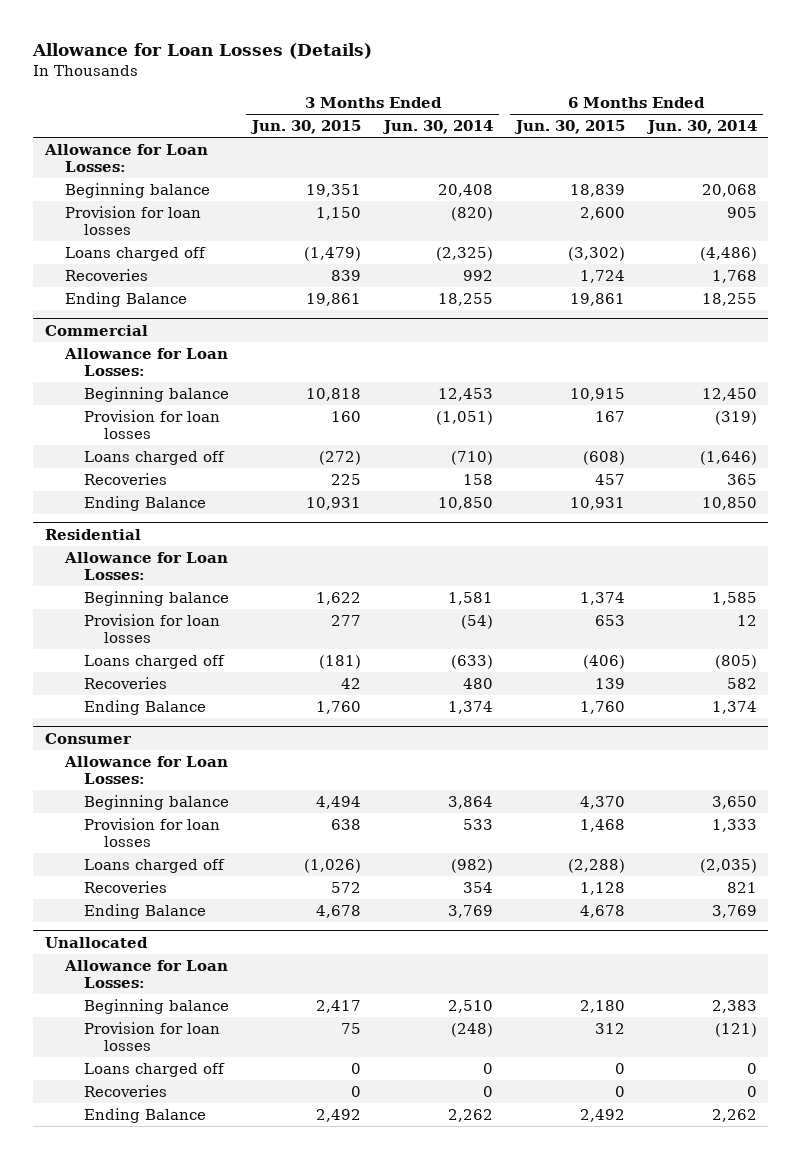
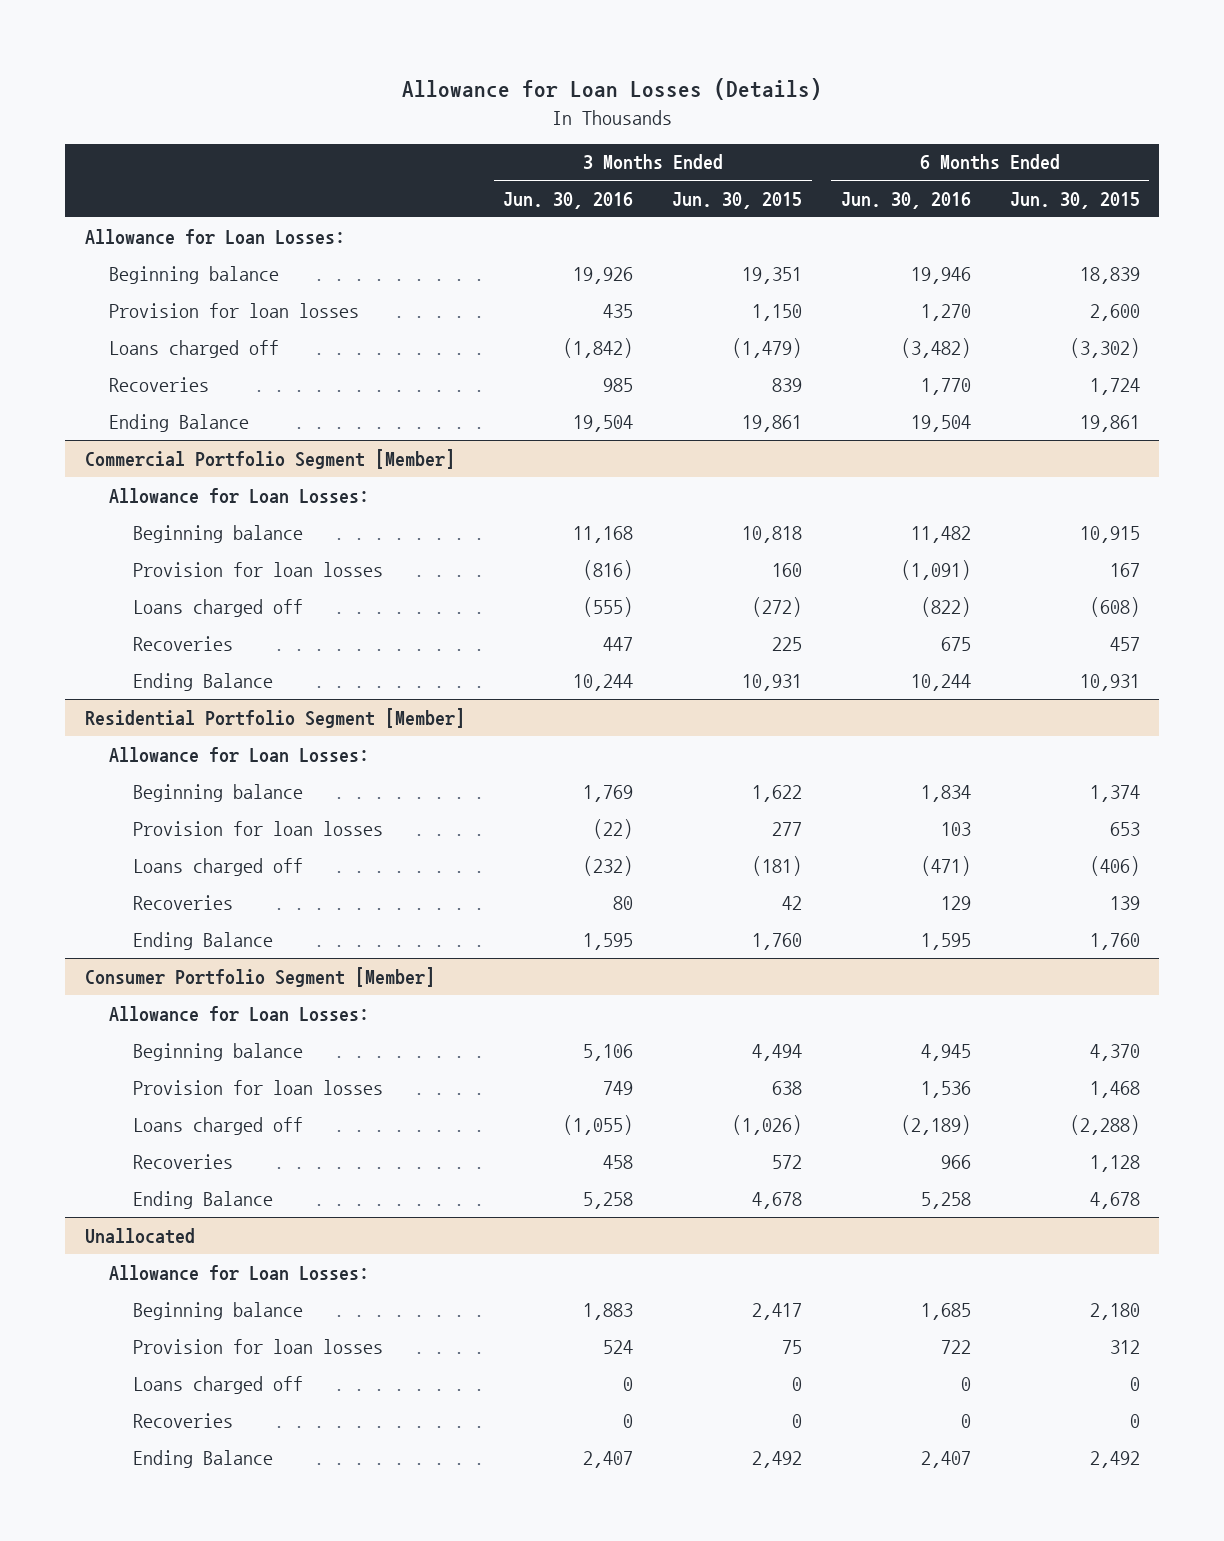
- | 3 Months Ended Jun. 30, 2015 | 3 Months Ended Jun. 30, 2014 | 6 Months Ended Jun. 30, 2015 | 6 Months Ended Jun. 30, 2014
+ | 3 Months Ended Jun. 30, 2016 | 3 Months Ended Jun. 30, 2015 | 6 Months Ended Jun. 30, 2016 | 6 Months Ended Jun. 30, 2015
- Commercial
+ Commercial Portfolio Segment [Member]
- Residential
+ Residential Portfolio Segment [Member]
- Consumer
+ Consumer Portfolio Segment [Member]

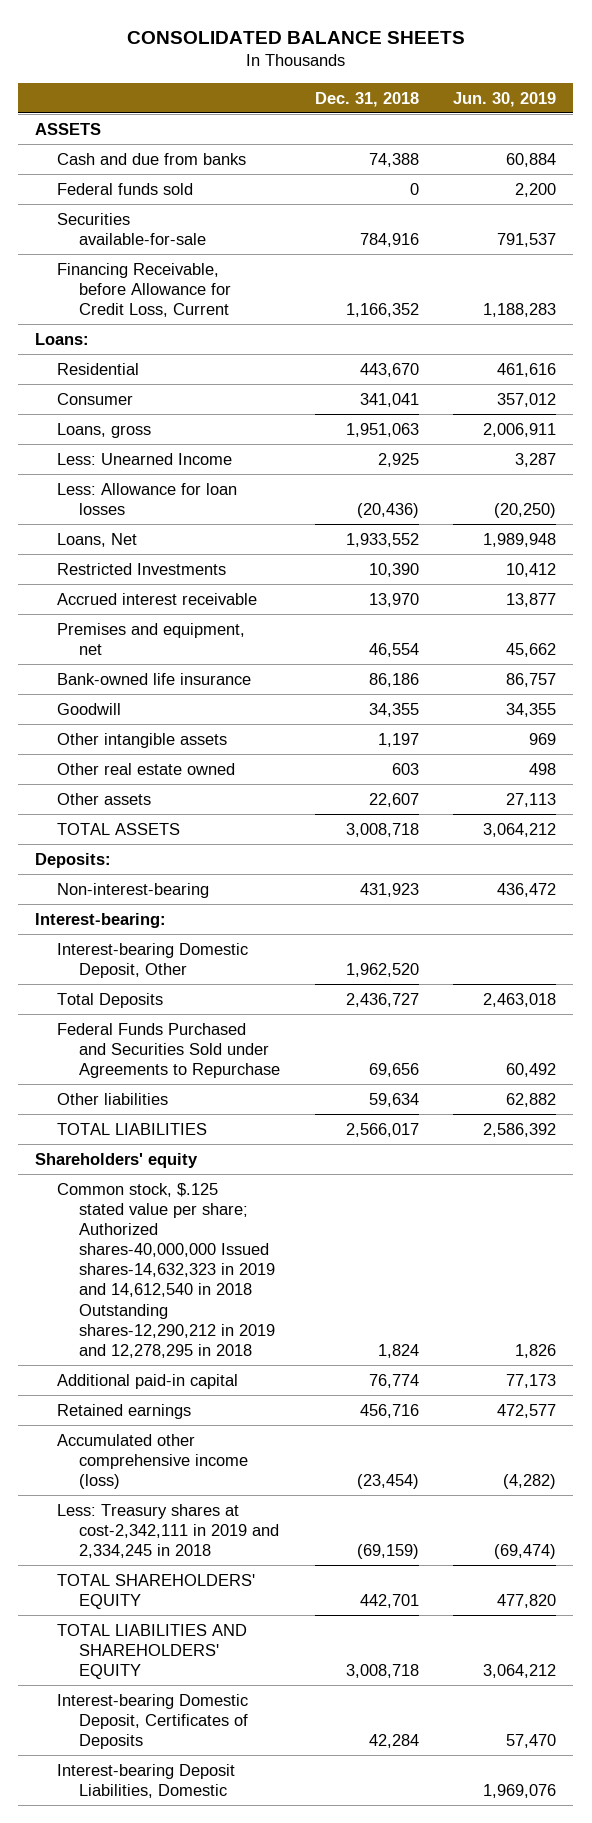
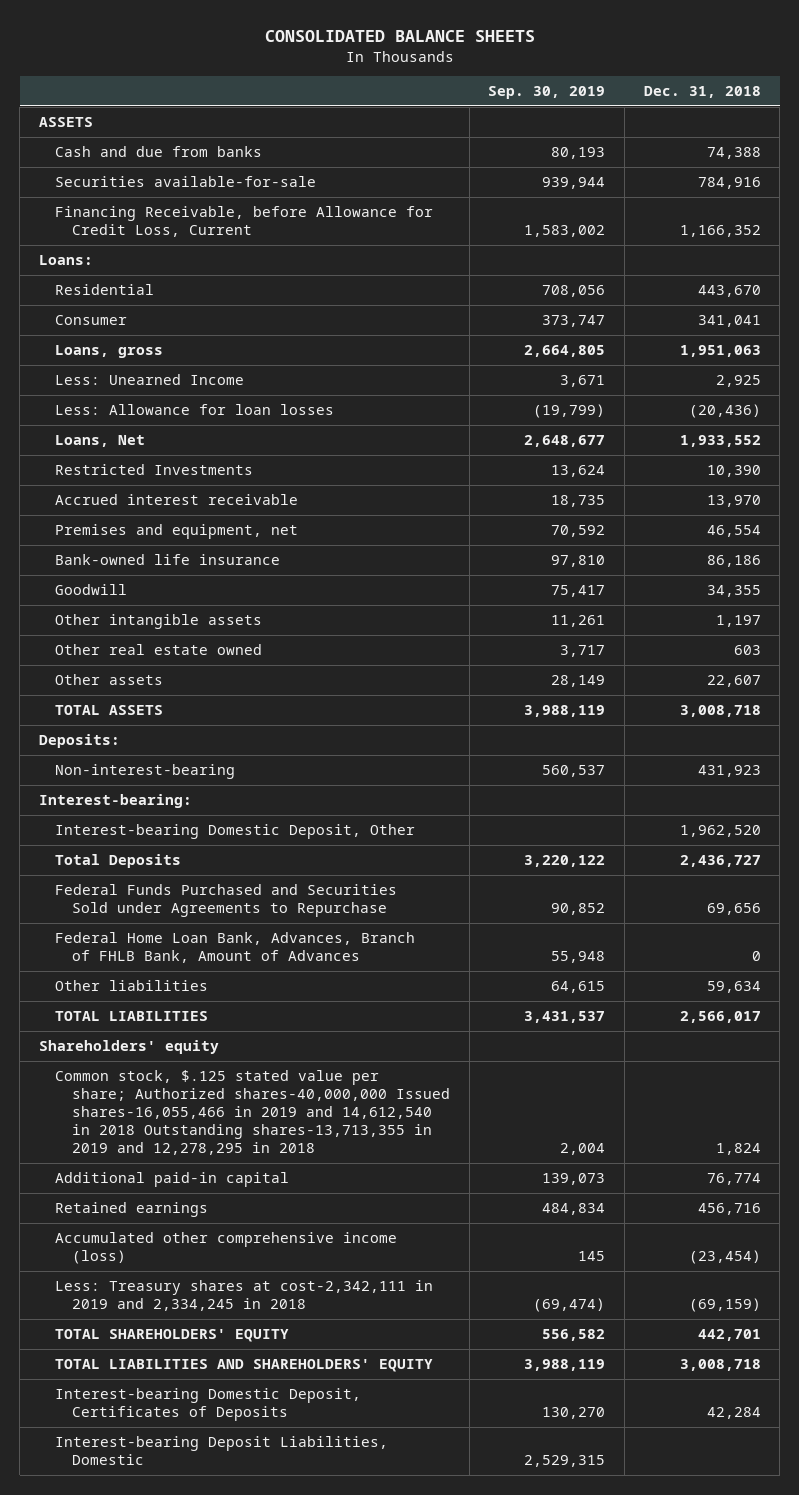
- | Dec. 31, 2018 | Jun. 30, 2019
+ | Sep. 30, 2019 | Dec. 31, 2018
- Federal funds sold | 0 | 2,200
+ Federal Home Loan Bank, Advances, Branch of FHLB Bank, Amount of Advances | 55,948 | 0
- Common stock, $.125 stated value per share; Authorized shares-40,000,000 Issued shares-14,632,323 in 2019 and 14,612,540 in 2018 Outstanding shares-12,290,212 in 2019 and 12,278,295 in 2018 | 1,824 | 1,826
+ Common stock, $.125 stated value per share; Authorized shares-40,000,000 Issued shares-16,055,466 in 2019 and 14,612,540 in 2018 Outstanding shares-13,713,355 in 2019 and 12,278,295 in 2018 | 2,004 | 1,824

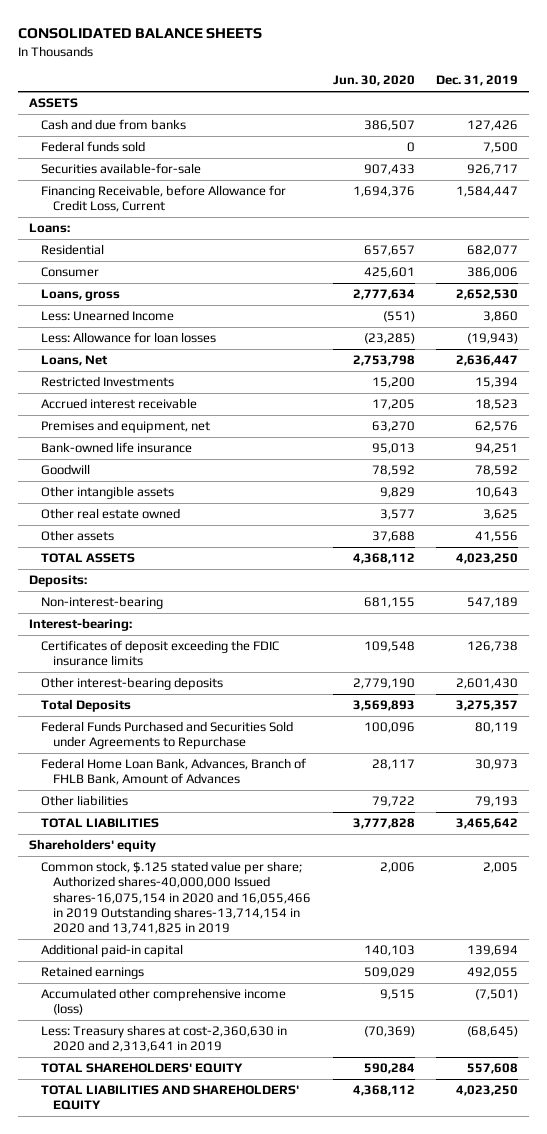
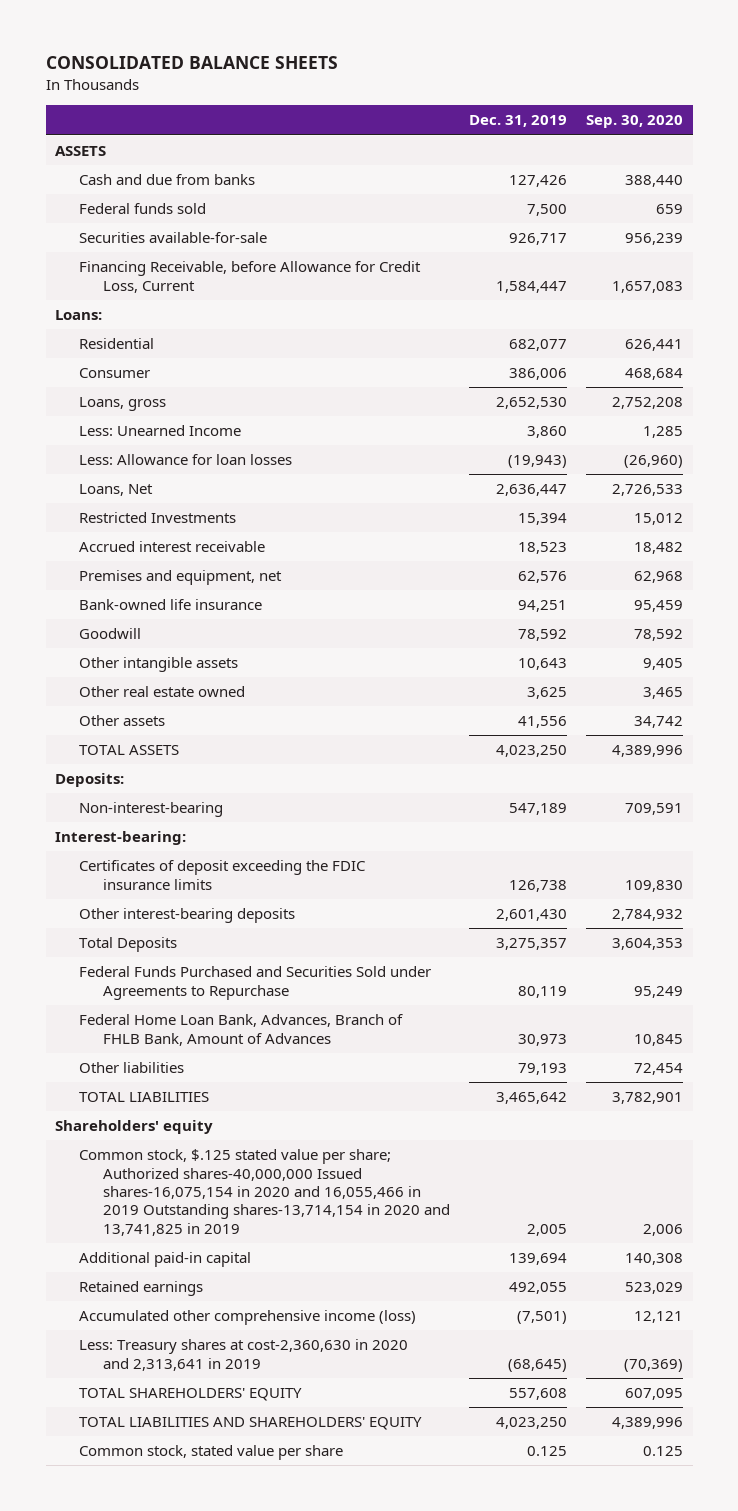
- | Jun. 30, 2020 | Dec. 31, 2019
+ | Dec. 31, 2019 | Sep. 30, 2020
+ Common stock, stated value per share | 0.125 | 0.125

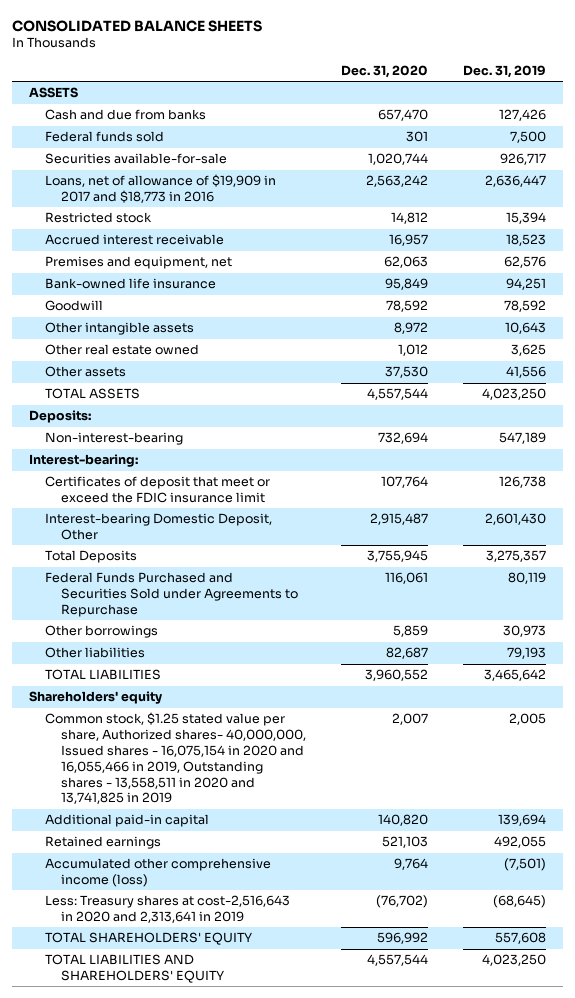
- | Dec. 31, 2019 | Sep. 30, 2020
+ | Dec. 31, 2020 | Dec. 31, 2019
- Financing Receivable, before Allowance for Credit Loss, Current | 1,584,447 | 1,657,083
- Loans:
- Residential | 682,077 | 626,441
- Consumer | 386,006 | 468,684
- Loans, gross | 2,652,530 | 2,752,208
- Less: Unearned Income | 3,860 | 1,285
- Less: Allowance for loan losses | (19,943) | (26,960)
- Loans, Net | 2,636,447 | 2,726,533
- Restricted Investments | 15,394 | 15,012
+ Loans, net of allowance of $19,909 in 2017 and $18,773 in 2016 | 2,563,242 | 2,636,447
+ Restricted stock | 14,812 | 15,394
- Certificates of deposit exceeding the FDIC insurance limits | 126,738 | 109,830
- Other interest-bearing deposits | 2,601,430 | 2,784,932
+ Certificates of deposit that meet or exceed the FDIC insurance limit | 107,764 | 126,738
+ Interest-bearing Domestic Deposit, Other | 2,915,487 | 2,601,430
- Federal Home Loan Bank, Advances, Branch of FHLB Bank, Amount of Advances | 30,973 | 10,845
+ Other borrowings | 5,859 | 30,973
- Common stock, $.125 stated value per share; Authorized shares-40,000,000 Issued shares-16,075,154 in 2020 and 16,055,466 in 2019 Outstanding shares-13,714,154 in 2020 and 13,741,825 in 2019 | 2,005 | 2,006
+ Common stock, $1.25 stated value per share, Authorized shares- 40,000,000, Issued shares - 16,075,154 in 2020 and 16,055,466 in 2019, Outstanding shares - 13,558,511 in 2020 and 13,741,825 in 2019 | 2,007 | 2,005
- Less: Treasury shares at cost-2,360,630 in 2020 and 2,313,641 in 2019 | (68,645) | (70,369)
+ Less: Treasury shares at cost-2,516,643 in 2020 and 2,313,641 in 2019 | (76,702) | (68,645)
- Common stock, stated value per share | 0.125 | 0.125

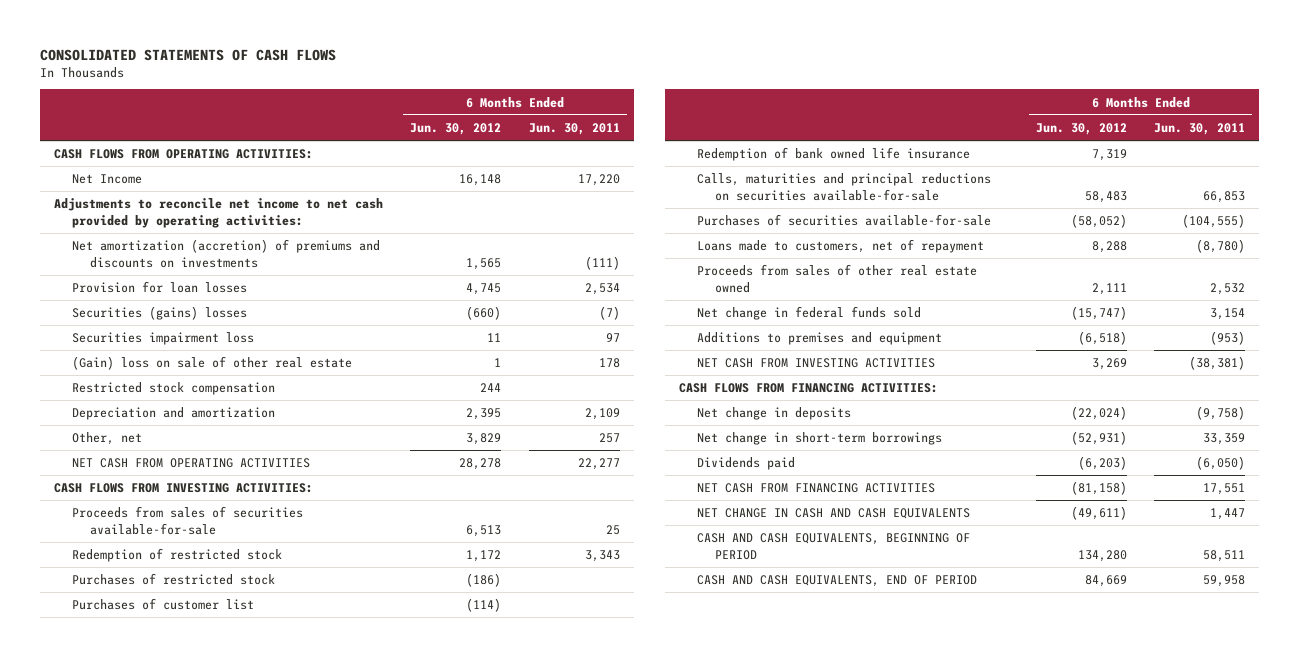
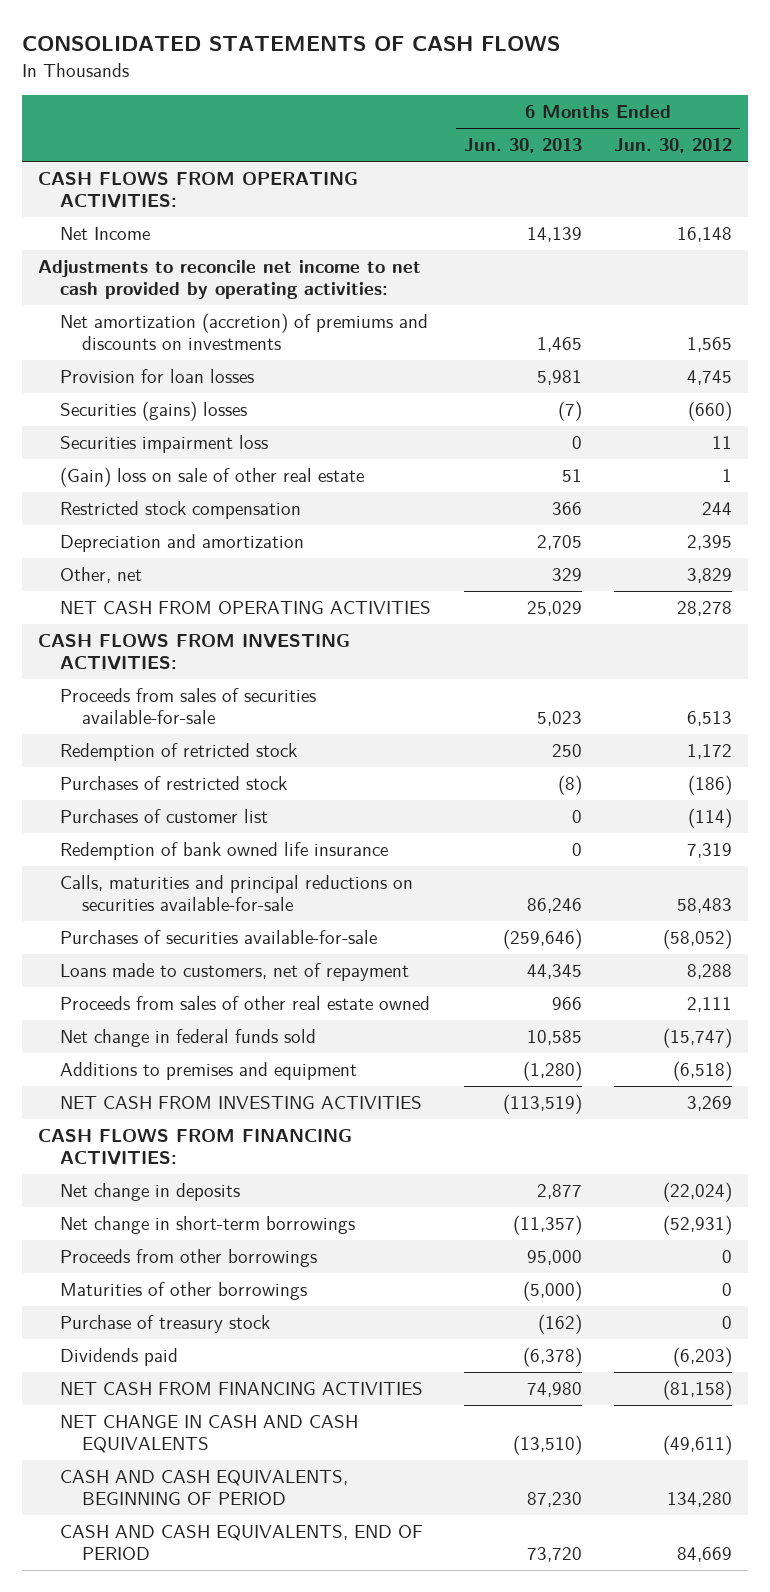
- | 6 Months Ended Jun. 30, 2012 | 6 Months Ended Jun. 30, 2011
+ | 6 Months Ended Jun. 30, 2013 | 6 Months Ended Jun. 30, 2012
- Redemption of restricted stock | 1,172 | 3,343
+ Redemption of retricted stock | 250 | 1,172
+ Proceeds from other borrowings | 95,000 | 0
+ Maturities of other borrowings | (5,000) | 0
+ Purchase of treasury stock | (162) | 0

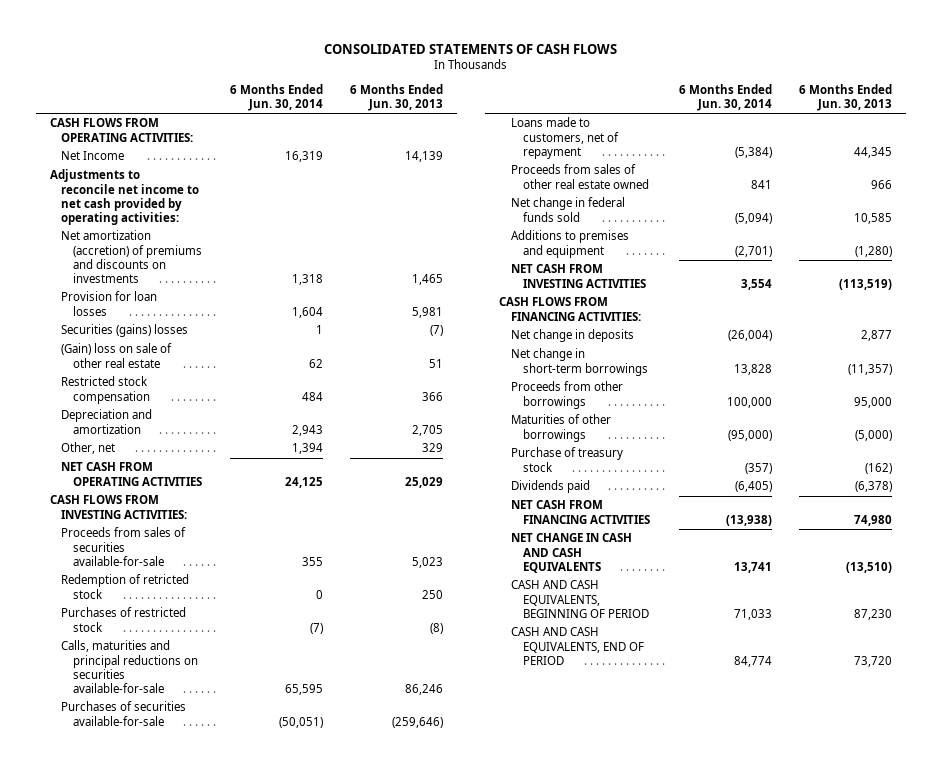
- | 6 Months Ended Jun. 30, 2013 | 6 Months Ended Jun. 30, 2012
+ | 6 Months Ended Jun. 30, 2014 | 6 Months Ended Jun. 30, 2013
- Securities impairment loss | 0 | 11
- Purchases of customer list | 0 | (114)
- Redemption of bank owned life insurance | 0 | 7,319

